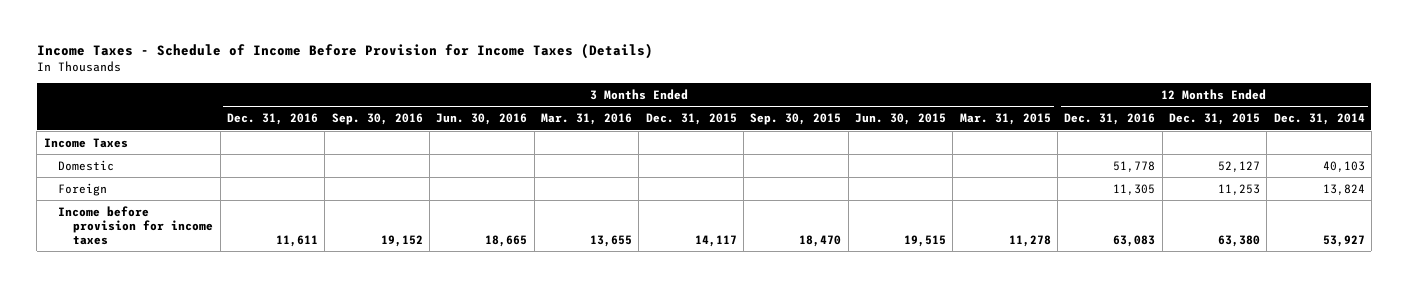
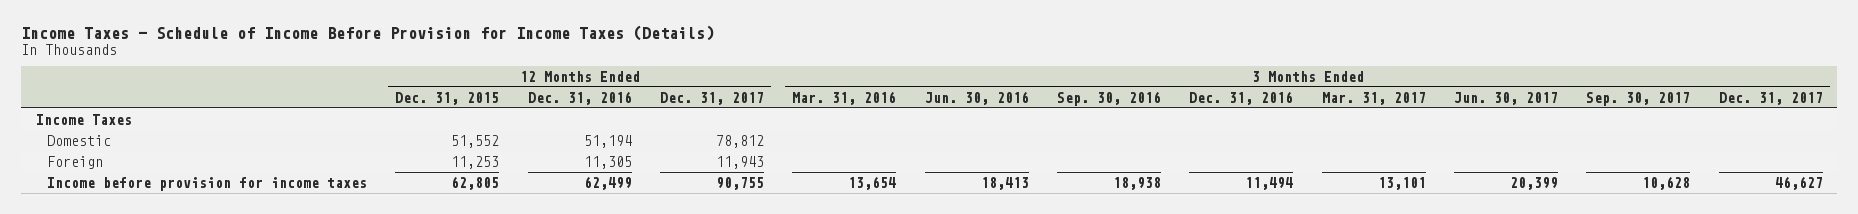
- | 3 Months Ended Dec. 31, 2016 | 3 Months Ended Sep. 30, 2016 | 3 Months Ended Jun. 30, 2016 | 3 Months Ended Mar. 31, 2016 | 3 Months Ended Dec. 31, 2015 | 3 Months Ended Sep. 30, 2015 | 3 Months Ended Jun. 30, 2015 | 3 Months Ended Mar. 31, 2015 | 12 Months Ended Dec. 31, 2016 | 12 Months Ended Dec. 31, 2015 | 12 Months Ended Dec. 31, 2014
+ | 12 Months Ended Dec. 31, 2015 | 12 Months Ended Dec. 31, 2016 | 12 Months Ended Dec. 31, 2017 | 3 Months Ended Mar. 31, 2016 | 3 Months Ended Jun. 30, 2016 | 3 Months Ended Sep. 30, 2016 | 3 Months Ended Dec. 31, 2016 | 3 Months Ended Mar. 31, 2017 | 3 Months Ended Jun. 30, 2017 | 3 Months Ended Sep. 30, 2017 | 3 Months Ended Dec. 31, 2017
- Domestic | | | | | | | | | 51,778 | 52,127 | 40,103
+ Domestic | 51,552 | 51,194 | 78,812 | | | | | | | |
- Income before provision for income taxes | 11,611 | 19,152 | 18,665 | 13,655 | 14,117 | 18,470 | 19,515 | 11,278 | 63,083 | 63,380 | 53,927
+ Income before provision for income taxes | 62,805 | 62,499 | 90,755 | 13,654 | 18,413 | 18,938 | 11,494 | 13,101 | 20,399 | 10,628 | 46,627

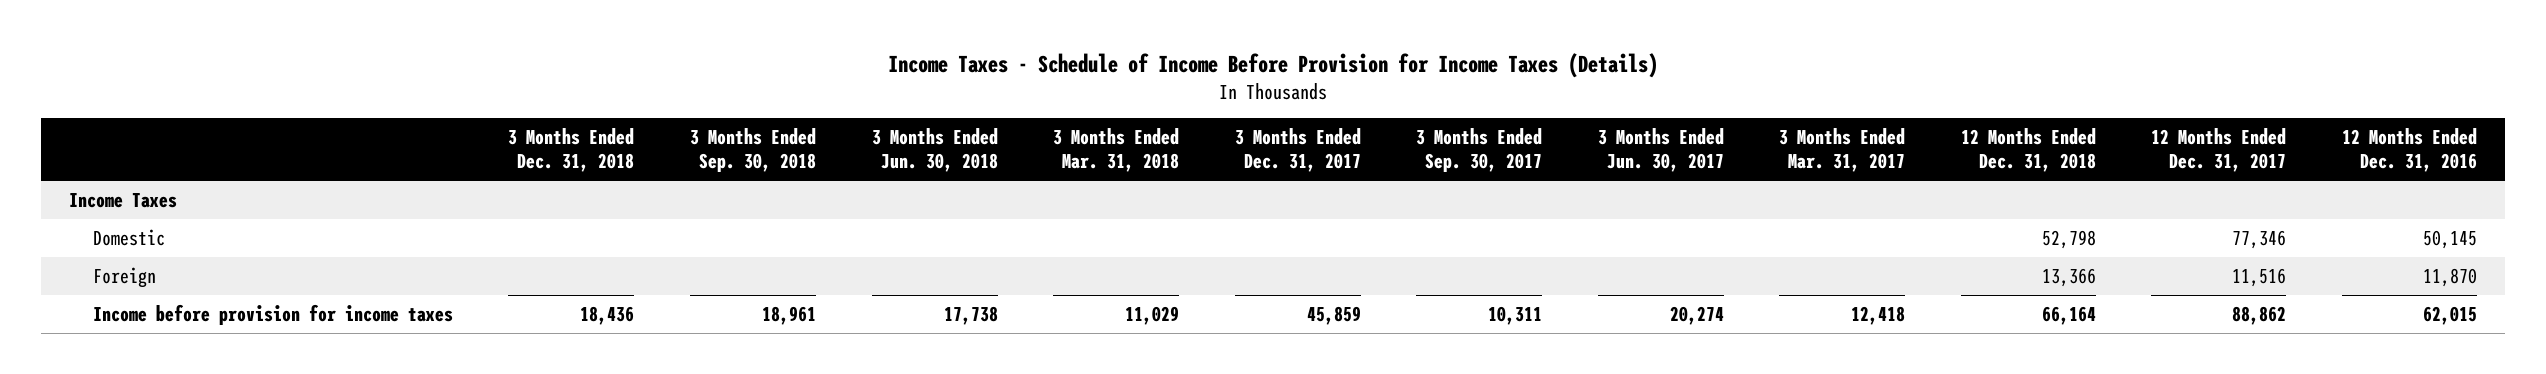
- | 12 Months Ended Dec. 31, 2015 | 12 Months Ended Dec. 31, 2016 | 12 Months Ended Dec. 31, 2017 | 3 Months Ended Mar. 31, 2016 | 3 Months Ended Jun. 30, 2016 | 3 Months Ended Sep. 30, 2016 | 3 Months Ended Dec. 31, 2016 | 3 Months Ended Mar. 31, 2017 | 3 Months Ended Jun. 30, 2017 | 3 Months Ended Sep. 30, 2017 | 3 Months Ended Dec. 31, 2017
+ | 3 Months Ended Dec. 31, 2018 | 3 Months Ended Sep. 30, 2018 | 3 Months Ended Jun. 30, 2018 | 3 Months Ended Mar. 31, 2018 | 3 Months Ended Dec. 31, 2017 | 3 Months Ended Sep. 30, 2017 | 3 Months Ended Jun. 30, 2017 | 3 Months Ended Mar. 31, 2017 | 12 Months Ended Dec. 31, 2018 | 12 Months Ended Dec. 31, 2017 | 12 Months Ended Dec. 31, 2016
- Domestic | 51,552 | 51,194 | 78,812 | | | | | | | |
- Foreign | 11,253 | 11,305 | 11,943 | | | | | | | |
- Income before provision for income taxes | 62,805 | 62,499 | 90,755 | 13,654 | 18,413 | 18,938 | 11,494 | 13,101 | 20,399 | 10,628 | 46,627
+ Domestic | | | | | | | | | 52,798 | 77,346 | 50,145
+ Foreign | | | | | | | | | 13,366 | 11,516 | 11,870
+ Income before provision for income taxes | 18,436 | 18,961 | 17,738 | 11,029 | 45,859 | 10,311 | 20,274 | 12,418 | 66,164 | 88,862 | 62,015

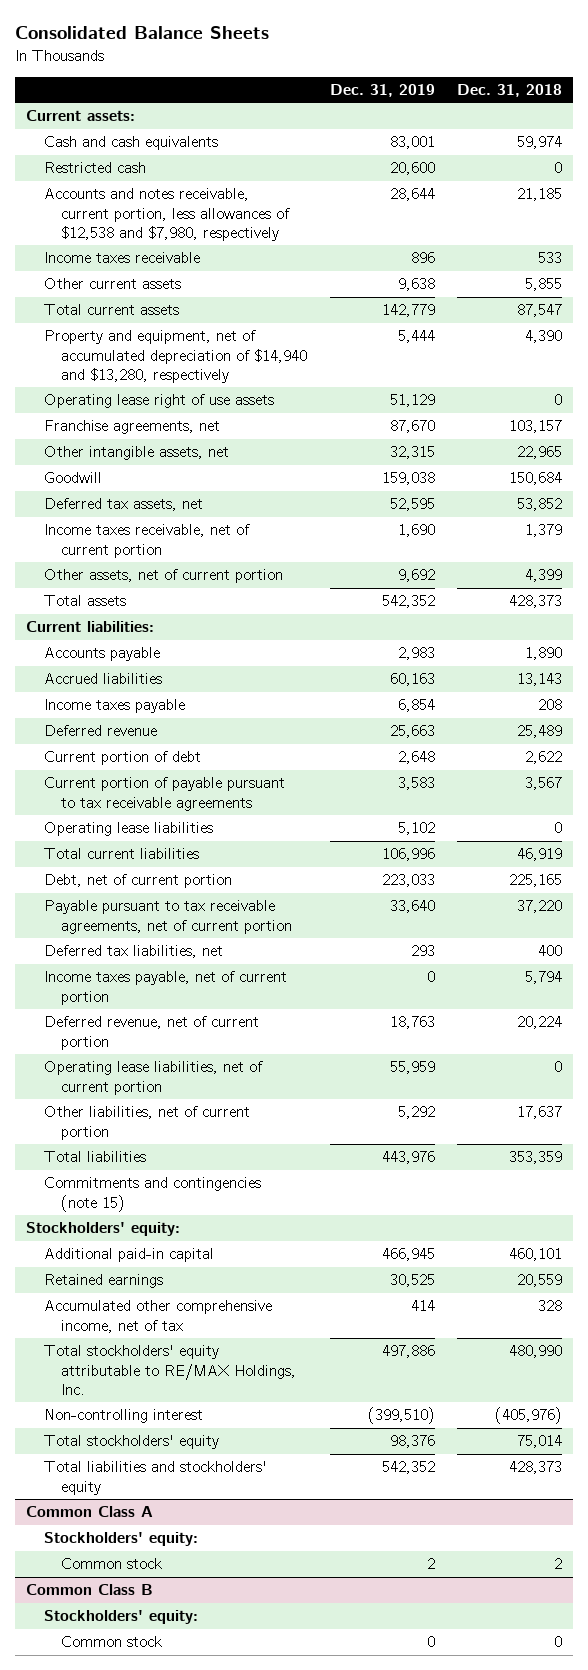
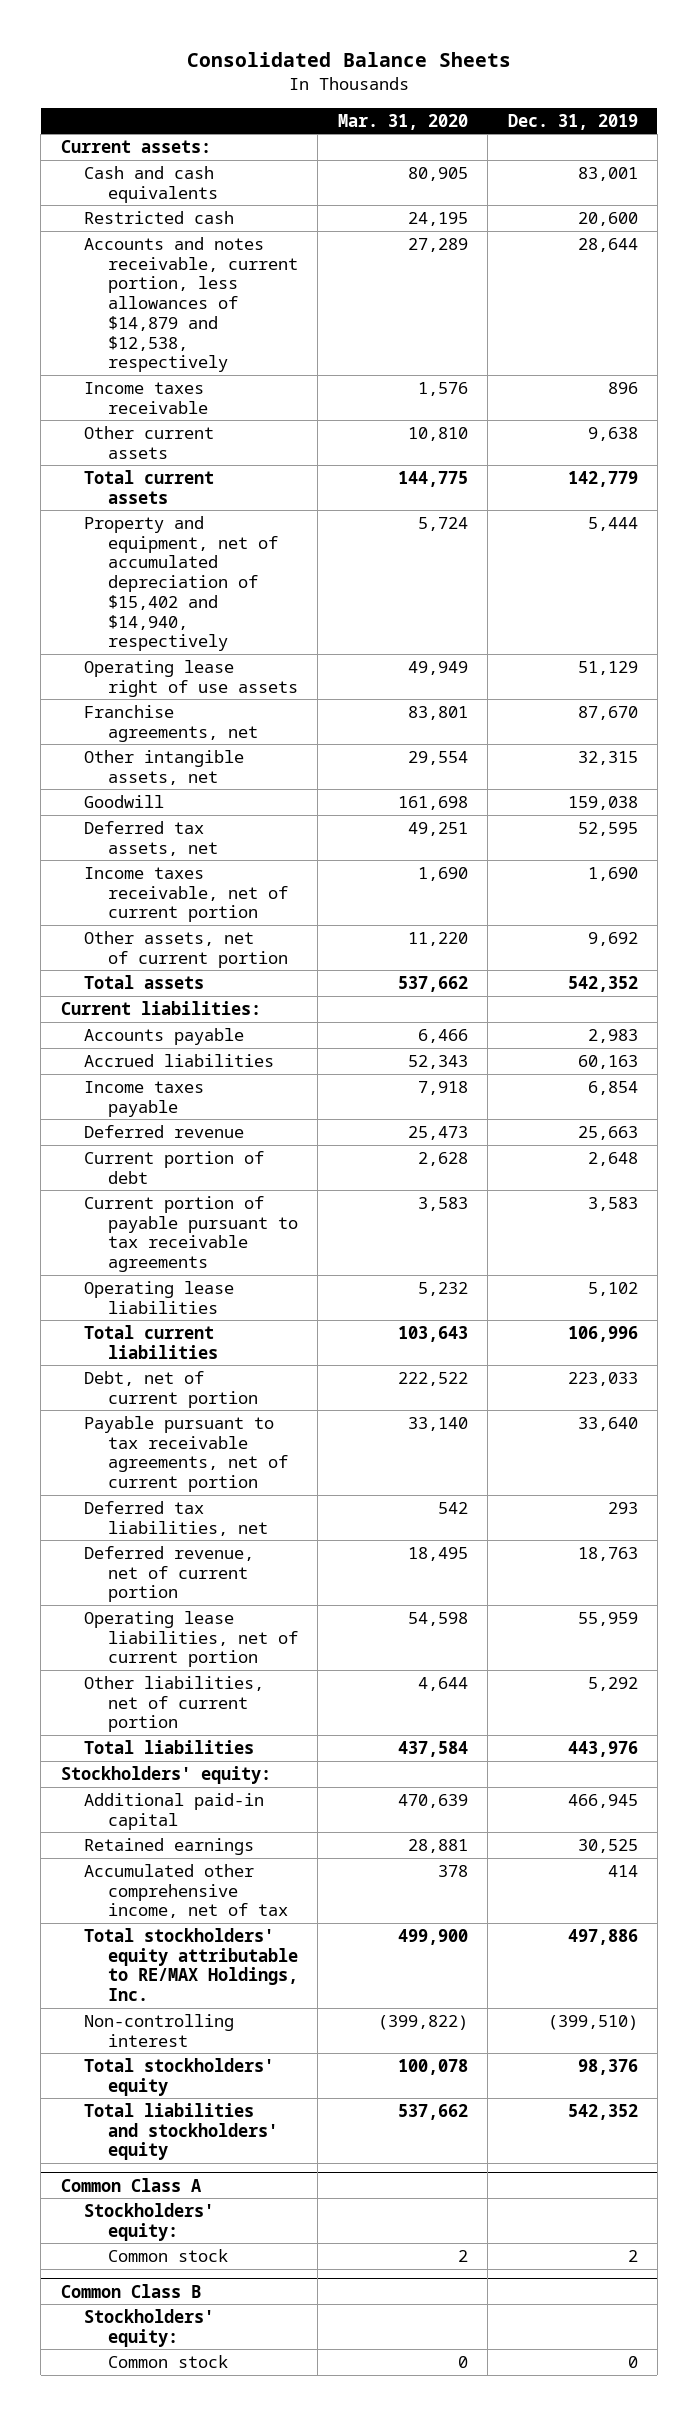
- | Dec. 31, 2019 | Dec. 31, 2018
+ | Mar. 31, 2020 | Dec. 31, 2019
- Accounts and notes receivable, current portion, less allowances of $12,538 and $7,980, respectively | 28,644 | 21,185
+ Accounts and notes receivable, current portion, less allowances of $14,879 and $12,538, respectively | 27,289 | 28,644
- Property and equipment, net of accumulated depreciation of $14,940 and $13,280, respectively | 5,444 | 4,390
+ Property and equipment, net of accumulated depreciation of $15,402 and $14,940, respectively | 5,724 | 5,444
- Income taxes payable, net of current portion | 0 | 5,794
- Commitments and contingencies (note 15)

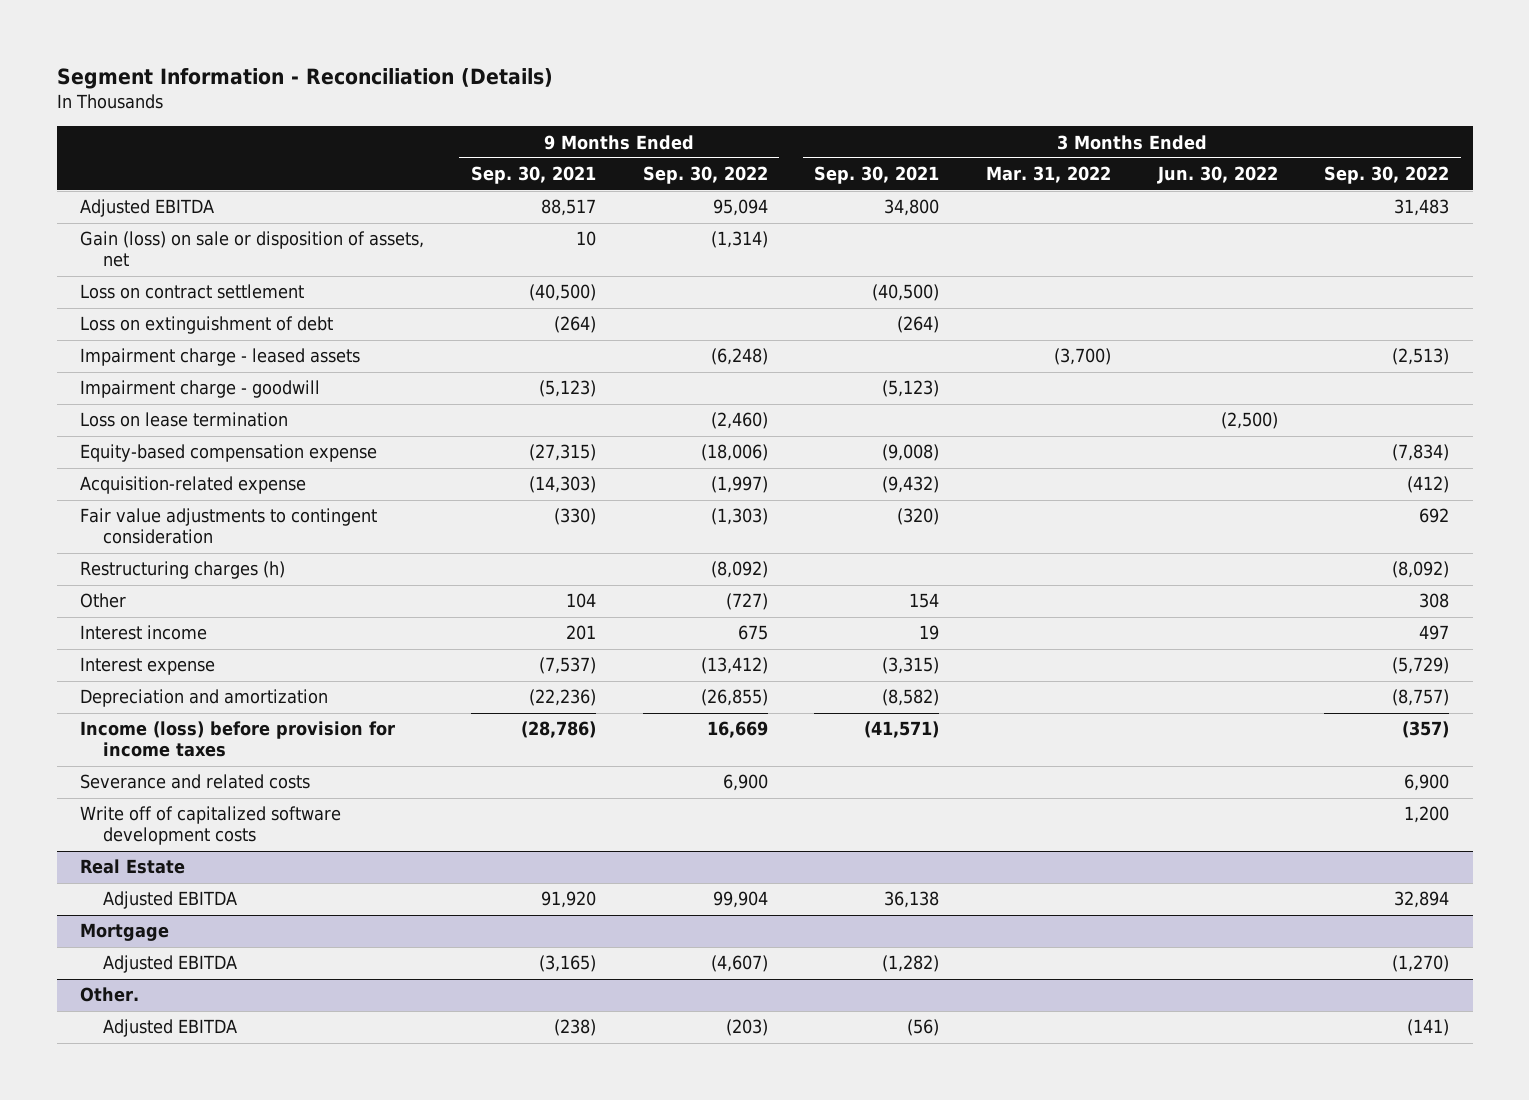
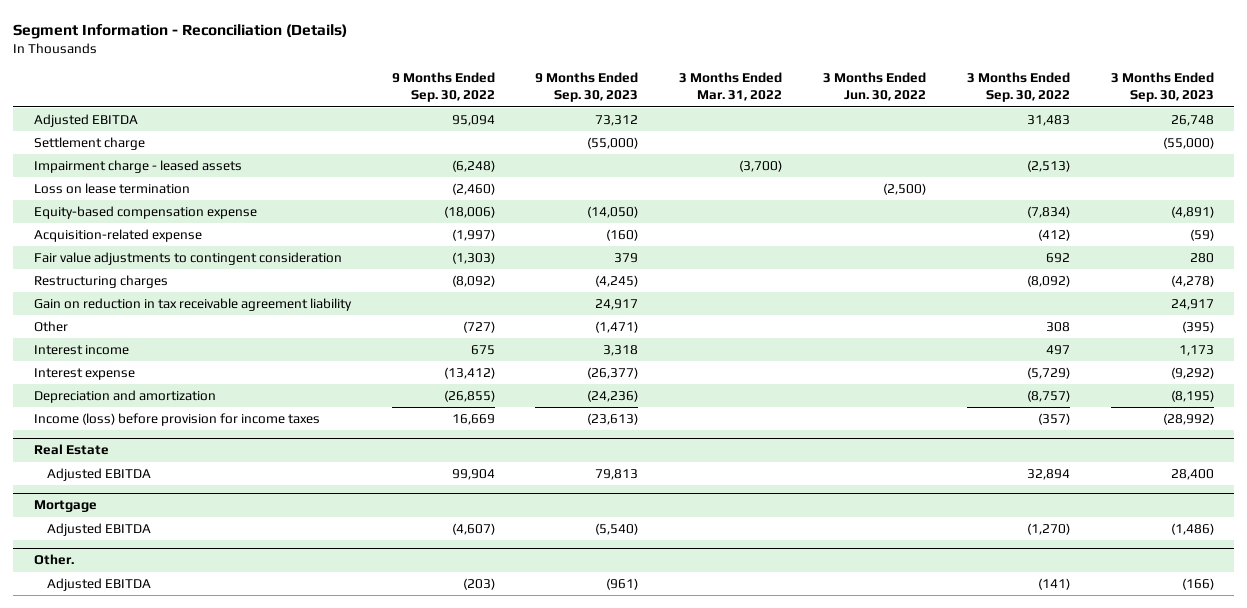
- | 9 Months Ended Sep. 30, 2021 | 9 Months Ended Sep. 30, 2022 | 3 Months Ended Sep. 30, 2021 | 3 Months Ended Mar. 31, 2022 | 3 Months Ended Jun. 30, 2022 | 3 Months Ended Sep. 30, 2022
+ | 9 Months Ended Sep. 30, 2022 | 9 Months Ended Sep. 30, 2023 | 3 Months Ended Mar. 31, 2022 | 3 Months Ended Jun. 30, 2022 | 3 Months Ended Sep. 30, 2022 | 3 Months Ended Sep. 30, 2023
- Gain (loss) on sale or disposition of assets, net | 10 | (1,314) | | | |
- Loss on contract settlement | (40,500) | | (40,500) | | |
- Loss on extinguishment of debt | (264) | | (264) | | |
+ Settlement charge | | (55,000) | | | | (55,000)
- Impairment charge - goodwill | (5,123) | | (5,123) | | |
- Restructuring charges (h) | | (8,092) | | | | (8,092)
+ Restructuring charges | (8,092) | (4,245) | | | (8,092) | (4,278)
+ Gain on reduction in tax receivable agreement liability | | 24,917 | | | | 24,917
- Severance and related costs | | 6,900 | | | | 6,900
- Write off of capitalized software development costs | | | | | | 1,200

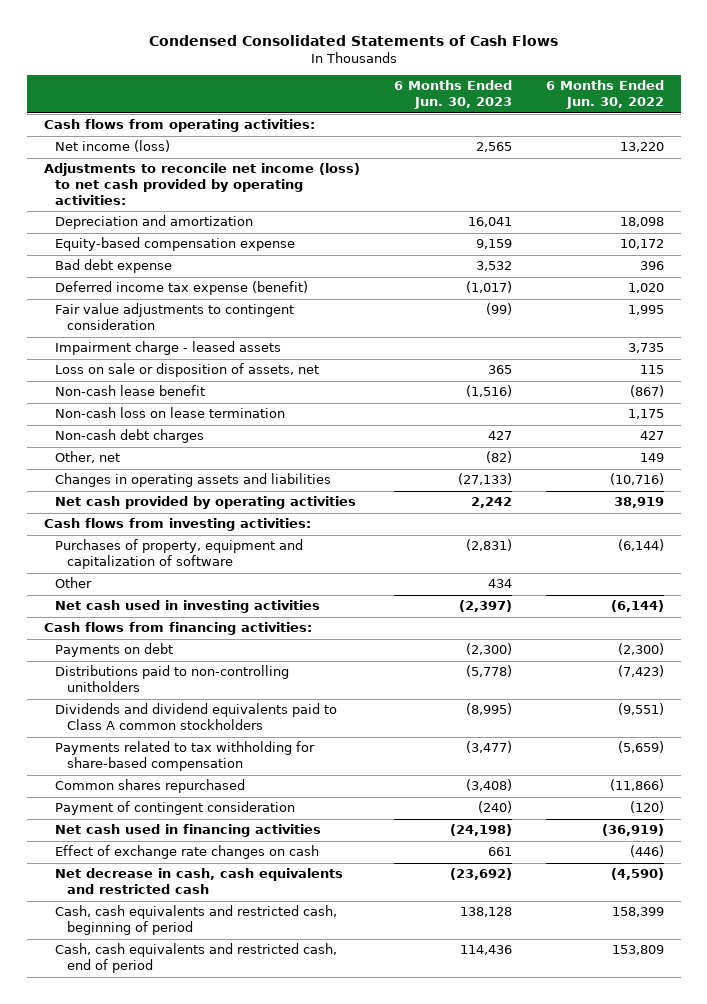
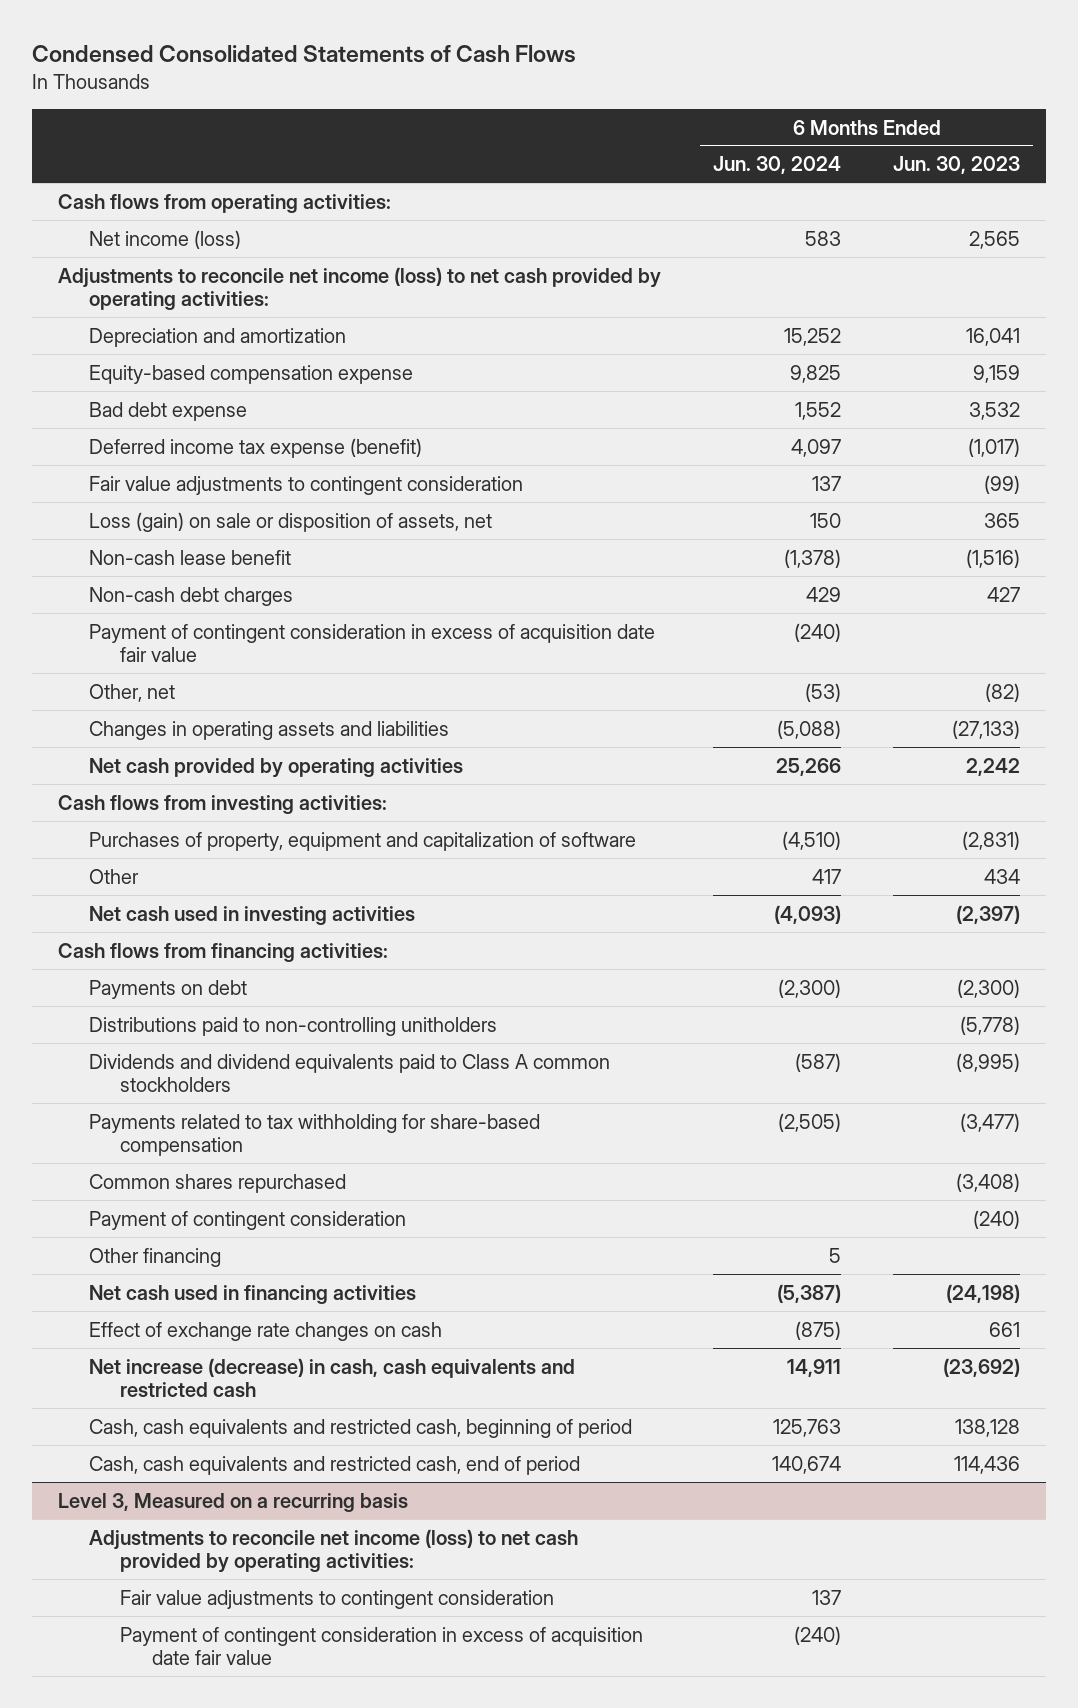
- | 6 Months Ended Jun. 30, 2023 | 6 Months Ended Jun. 30, 2022
+ | 6 Months Ended Jun. 30, 2024 | 6 Months Ended Jun. 30, 2023
- Impairment charge - leased assets | | 3,735
- Loss on sale or disposition of assets, net | 365 | 115
+ Loss (gain) on sale or disposition of assets, net | 150 | 365
- Non-cash loss on lease termination | | 1,175
+ Payment of contingent consideration in excess of acquisition date fair value | (240) |
+ Other financing | 5 |
- Net decrease in cash, cash equivalents and restricted cash | (23,692) | (4,590)
+ Net increase (decrease) in cash, cash equivalents and restricted cash | 14,911 | (23,692)
+ Level 3, Measured on a recurring basis
+ Adjustments to reconcile net income (loss) to net cash provided by operating activities:
+ Fair value adjustments to contingent consideration | 137 |
+ Payment of contingent consideration in excess of acquisition date fair value | (240) |

